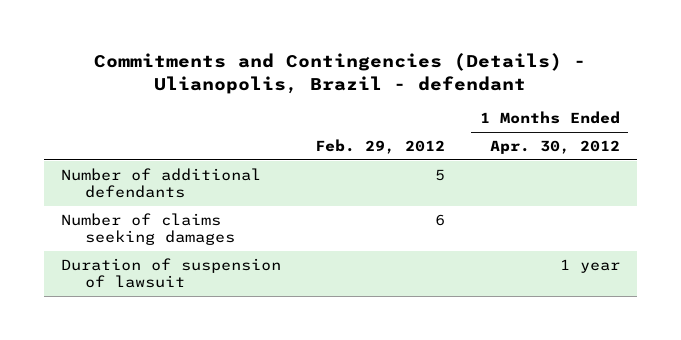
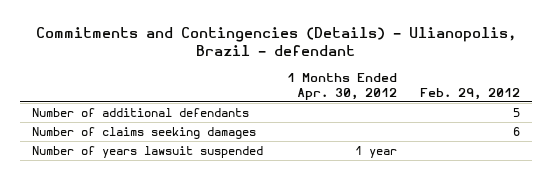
- | Feb. 29, 2012 | 1 Months Ended Apr. 30, 2012
+ | 1 Months Ended Apr. 30, 2012 | Feb. 29, 2012
- Duration of suspension of lawsuit | | 1 year
+ Number of years lawsuit suspended | 1 year |

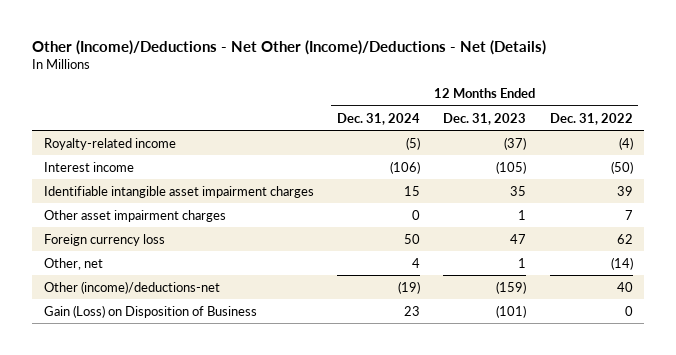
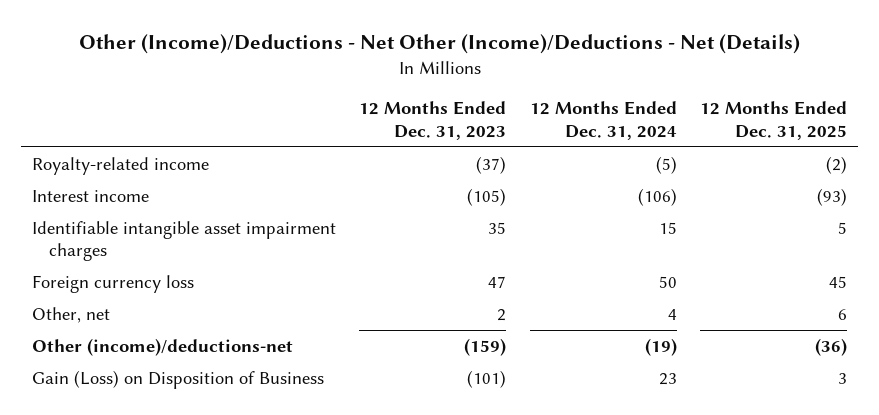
- | 12 Months Ended Dec. 31, 2024 | 12 Months Ended Dec. 31, 2023 | 12 Months Ended Dec. 31, 2022
+ | 12 Months Ended Dec. 31, 2023 | 12 Months Ended Dec. 31, 2024 | 12 Months Ended Dec. 31, 2025
- Other asset impairment charges | 0 | 1 | 7
- Other, net | 4 | 1 | (14)
+ Other, net | 2 | 4 | 6

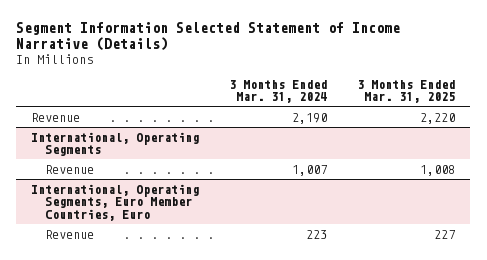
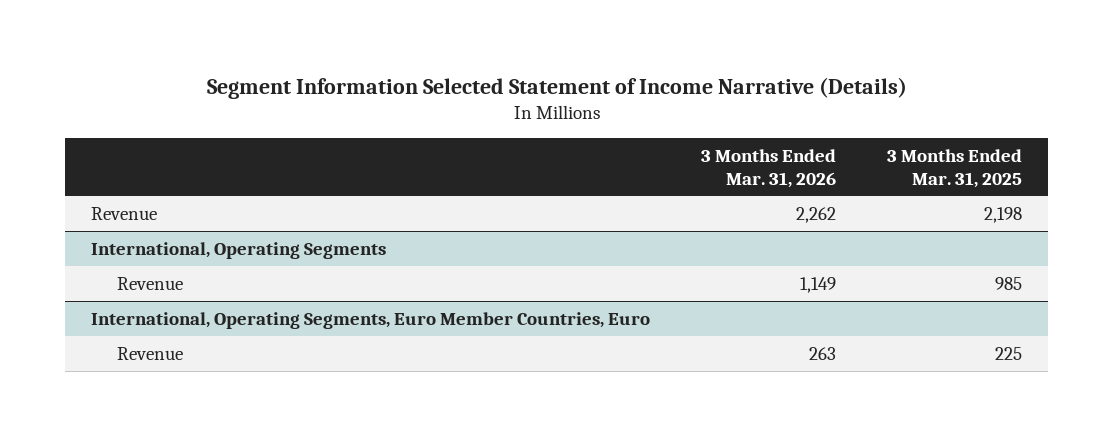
- | 3 Months Ended Mar. 31, 2024 | 3 Months Ended Mar. 31, 2025
+ | 3 Months Ended Mar. 31, 2026 | 3 Months Ended Mar. 31, 2025
- Revenue | 2,190 | 2,220
+ Revenue | 2,262 | 2,198
@ International, Operating Segments
- Revenue | 1,007 | 1,008
+ Revenue | 1,149 | 985
@ International, Operating Segments, Euro Member Countries, Euro
- Revenue | 223 | 227
+ Revenue | 263 | 225

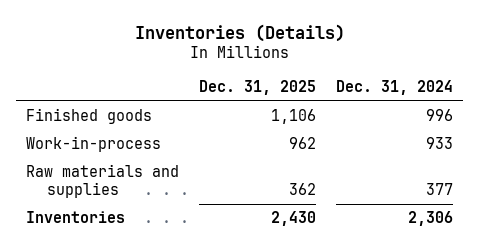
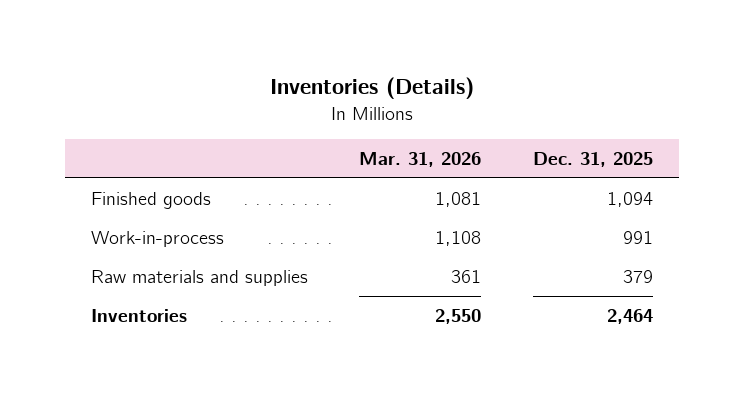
- | Dec. 31, 2025 | Dec. 31, 2024
+ | Mar. 31, 2026 | Dec. 31, 2025
- Finished goods | 1,106 | 996
- Work-in-process | 962 | 933
- Raw materials and supplies | 362 | 377
- Inventories | 2,430 | 2,306
+ Finished goods | 1,081 | 1,094
+ Work-in-process | 1,108 | 991
+ Raw materials and supplies | 361 | 379
+ Inventories | 2,550 | 2,464

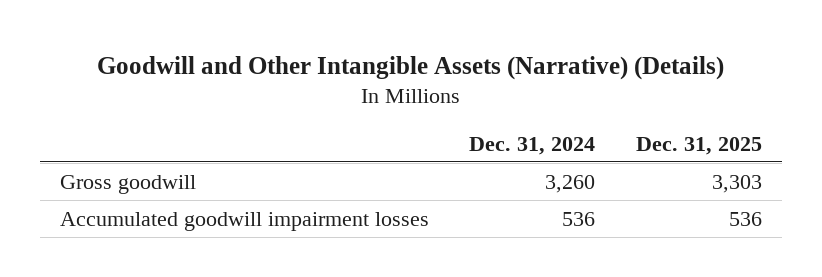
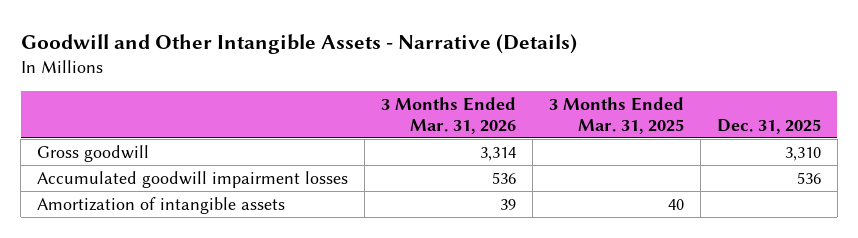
- Goodwill and Other Intangible Assets (Narrative) (Details)
+ Goodwill and Other Intangible Assets - Narrative (Details)
- | Dec. 31, 2024 | Dec. 31, 2025
+ | 3 Months Ended Mar. 31, 2026 | 3 Months Ended Mar. 31, 2025 | Dec. 31, 2025
- Gross goodwill | 3,260 | 3,303
+ Gross goodwill | 3,314 | | 3,310
+ Amortization of intangible assets | 39 | 40 |

